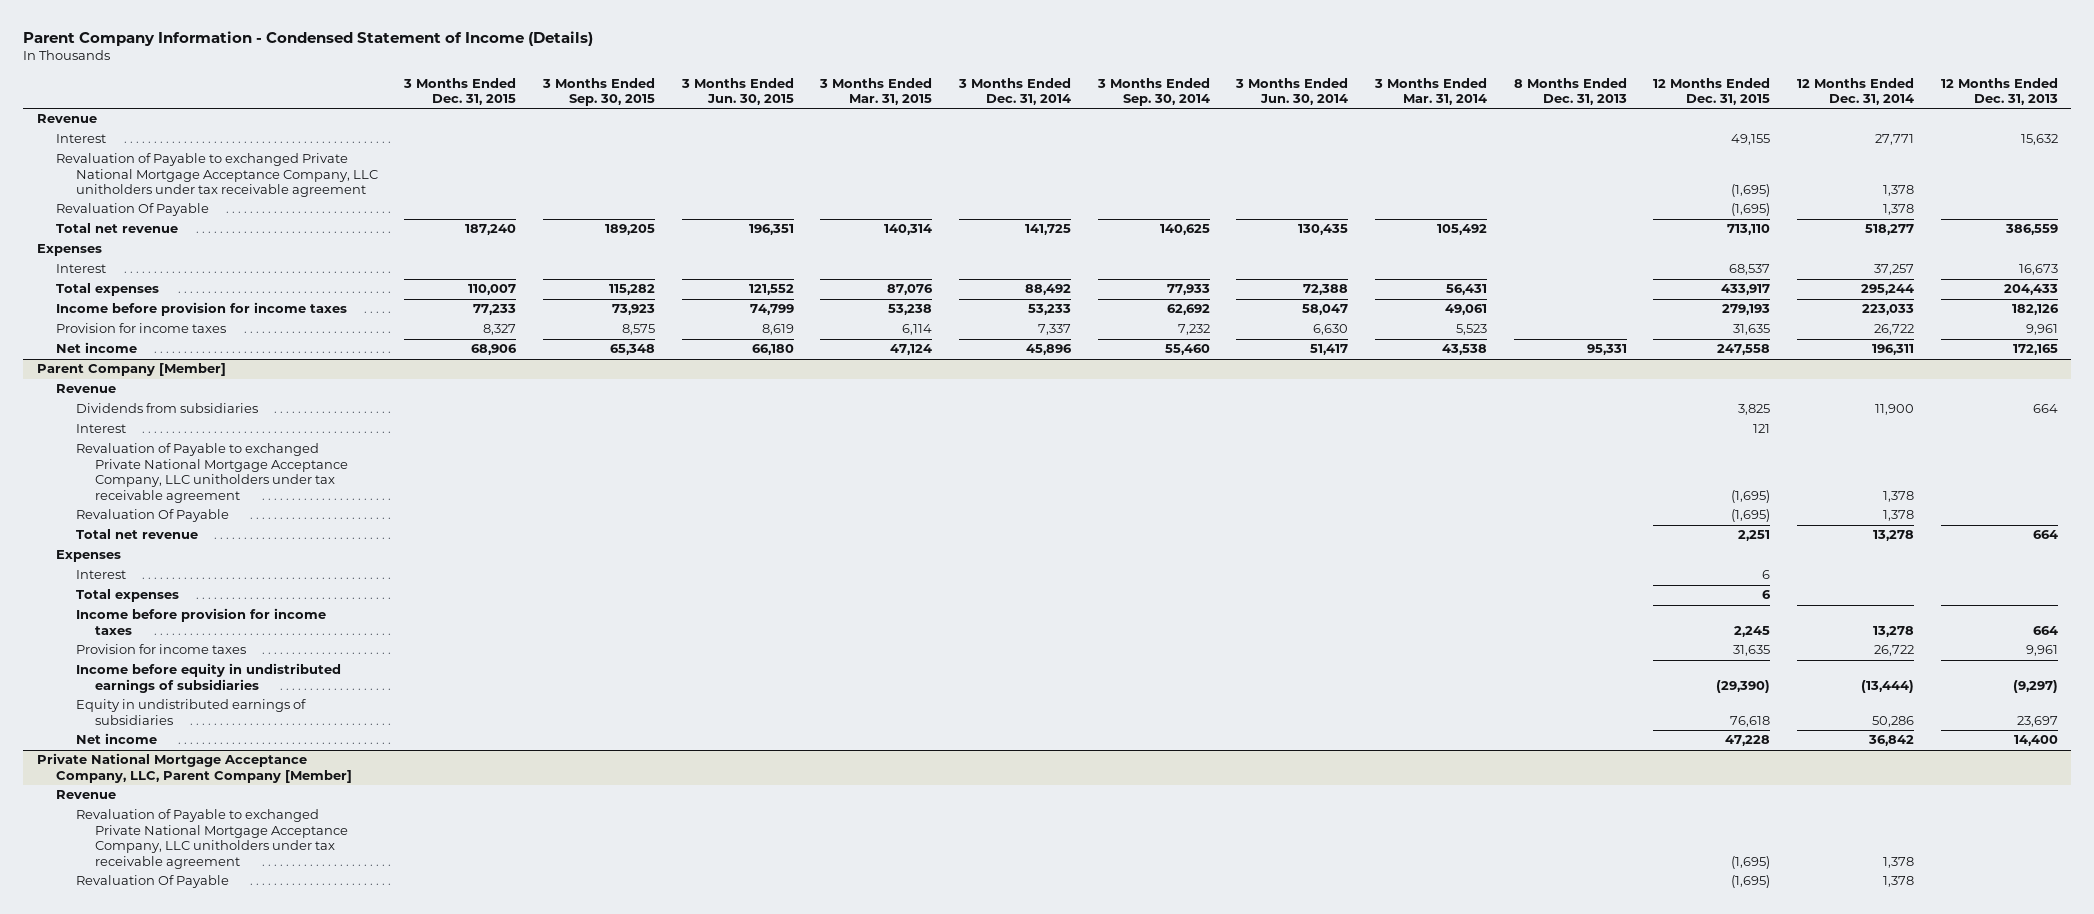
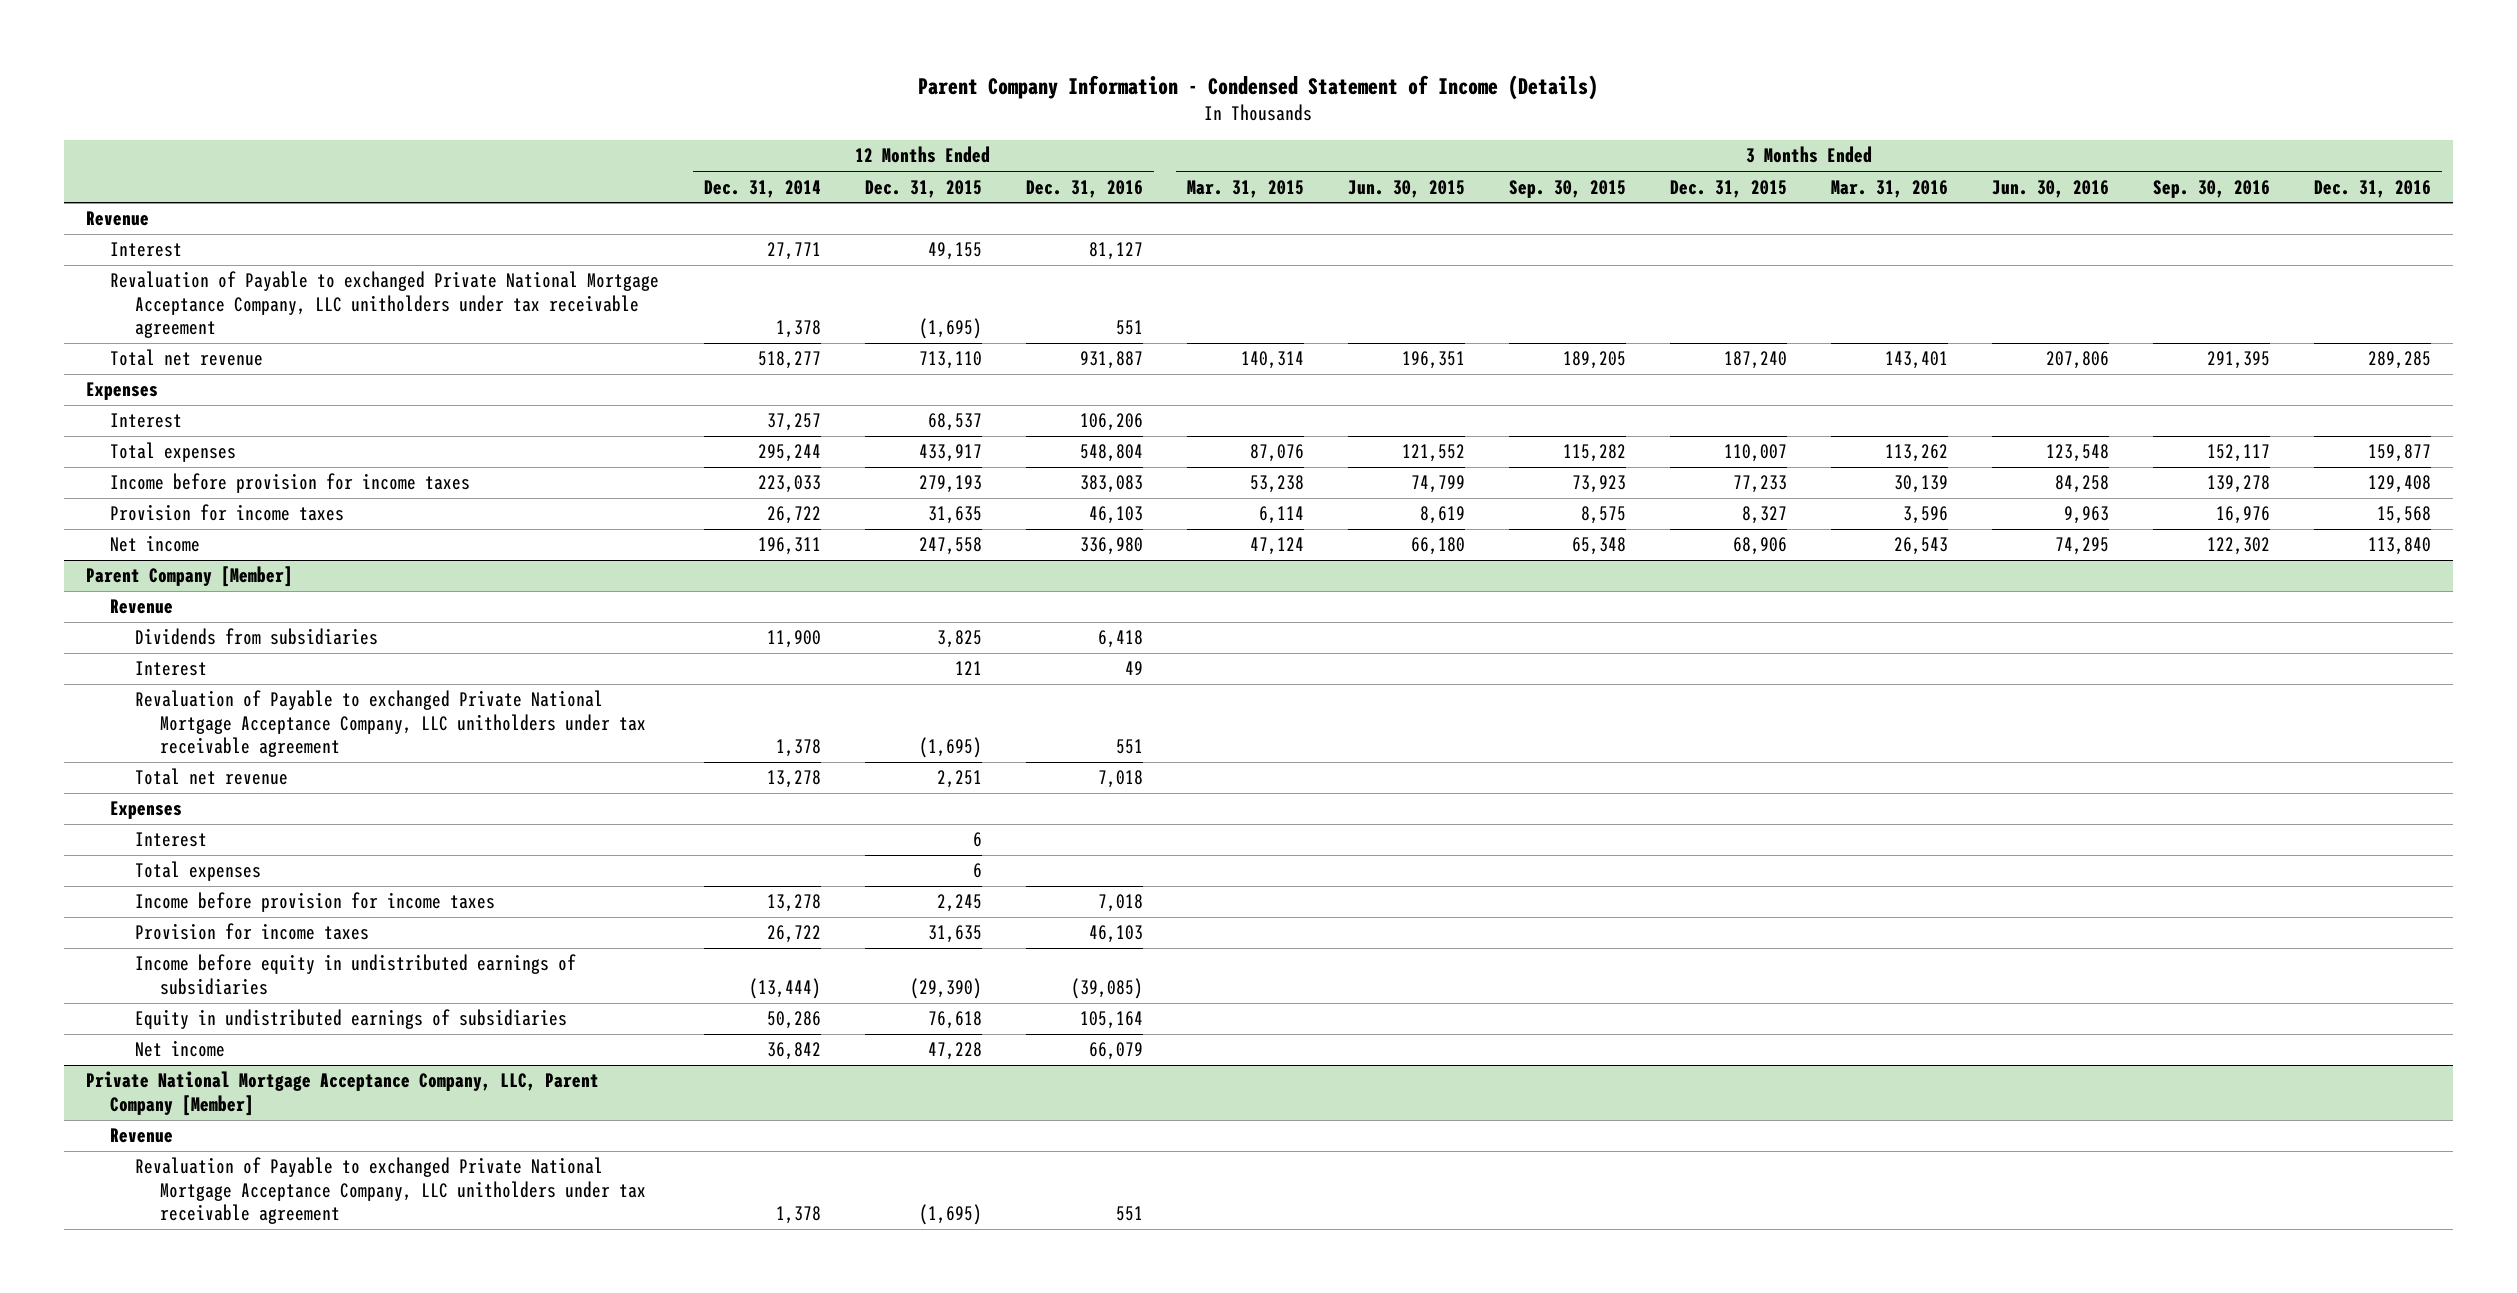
- | 3 Months Ended Dec. 31, 2015 | 3 Months Ended Sep. 30, 2015 | 3 Months Ended Jun. 30, 2015 | 3 Months Ended Mar. 31, 2015 | 3 Months Ended Dec. 31, 2014 | 3 Months Ended Sep. 30, 2014 | 3 Months Ended Jun. 30, 2014 | 3 Months Ended Mar. 31, 2014 | 8 Months Ended Dec. 31, 2013 | 12 Months Ended Dec. 31, 2015 | 12 Months Ended Dec. 31, 2014 | 12 Months Ended Dec. 31, 2013
+ | 12 Months Ended Dec. 31, 2014 | 12 Months Ended Dec. 31, 2015 | 12 Months Ended Dec. 31, 2016 | 3 Months Ended Mar. 31, 2015 | 3 Months Ended Jun. 30, 2015 | 3 Months Ended Sep. 30, 2015 | 3 Months Ended Dec. 31, 2015 | 3 Months Ended Mar. 31, 2016 | 3 Months Ended Jun. 30, 2016 | 3 Months Ended Sep. 30, 2016 | 3 Months Ended Dec. 31, 2016
- Revaluation Of Payable | | | | | | | | | | (1,695) | 1,378 |
@ Parent Company [Member]
- Revaluation Of Payable | | | | | | | | | | (1,695) | 1,378 |
@ Private National Mortgage Acceptance Company, LLC, Parent Company [Member]
- Revaluation Of Payable | | | | | | | | | | (1,695) | 1,378 |

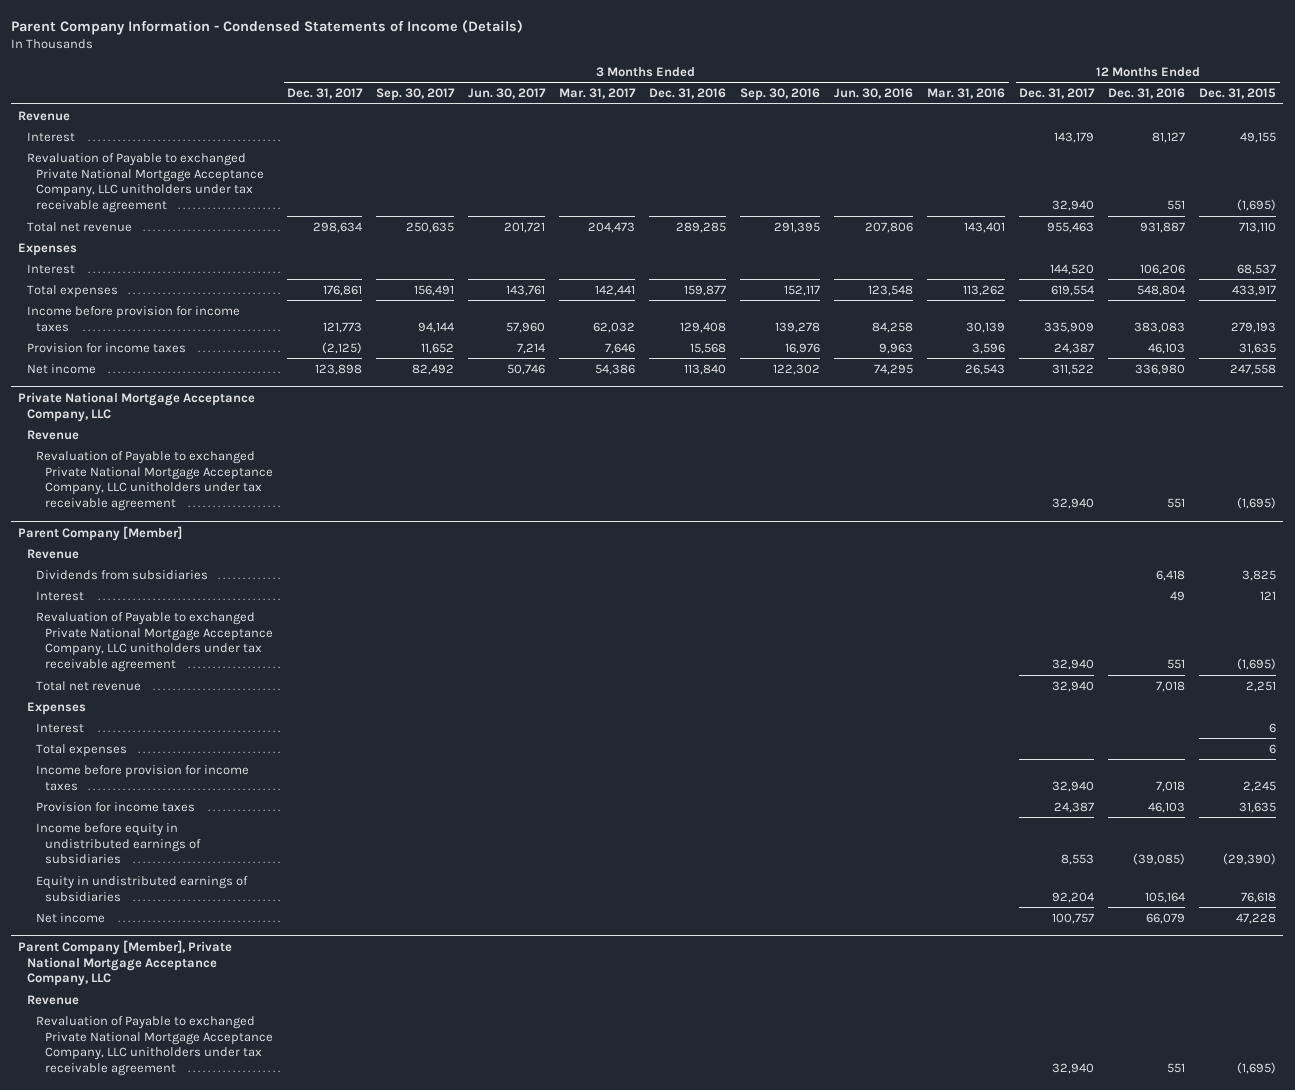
- Parent Company Information - Condensed Statement of Income (Details)
+ Parent Company Information - Condensed Statements of Income (Details)
- | 12 Months Ended Dec. 31, 2014 | 12 Months Ended Dec. 31, 2015 | 12 Months Ended Dec. 31, 2016 | 3 Months Ended Mar. 31, 2015 | 3 Months Ended Jun. 30, 2015 | 3 Months Ended Sep. 30, 2015 | 3 Months Ended Dec. 31, 2015 | 3 Months Ended Mar. 31, 2016 | 3 Months Ended Jun. 30, 2016 | 3 Months Ended Sep. 30, 2016 | 3 Months Ended Dec. 31, 2016
+ | 3 Months Ended Dec. 31, 2017 | 3 Months Ended Sep. 30, 2017 | 3 Months Ended Jun. 30, 2017 | 3 Months Ended Mar. 31, 2017 | 3 Months Ended Dec. 31, 2016 | 3 Months Ended Sep. 30, 2016 | 3 Months Ended Jun. 30, 2016 | 3 Months Ended Mar. 31, 2016 | 12 Months Ended Dec. 31, 2017 | 12 Months Ended Dec. 31, 2016 | 12 Months Ended Dec. 31, 2015
+ Private National Mortgage Acceptance Company, LLC
+ Revenue
+ Revaluation of Payable to exchanged Private National Mortgage Acceptance Company, LLC unitholders under tax receivable agreement | | | | | | | | | 32,940 | 551 | (1,695)
- Private National Mortgage Acceptance Company, LLC, Parent Company [Member]
+ Parent Company [Member], Private National Mortgage Acceptance Company, LLC

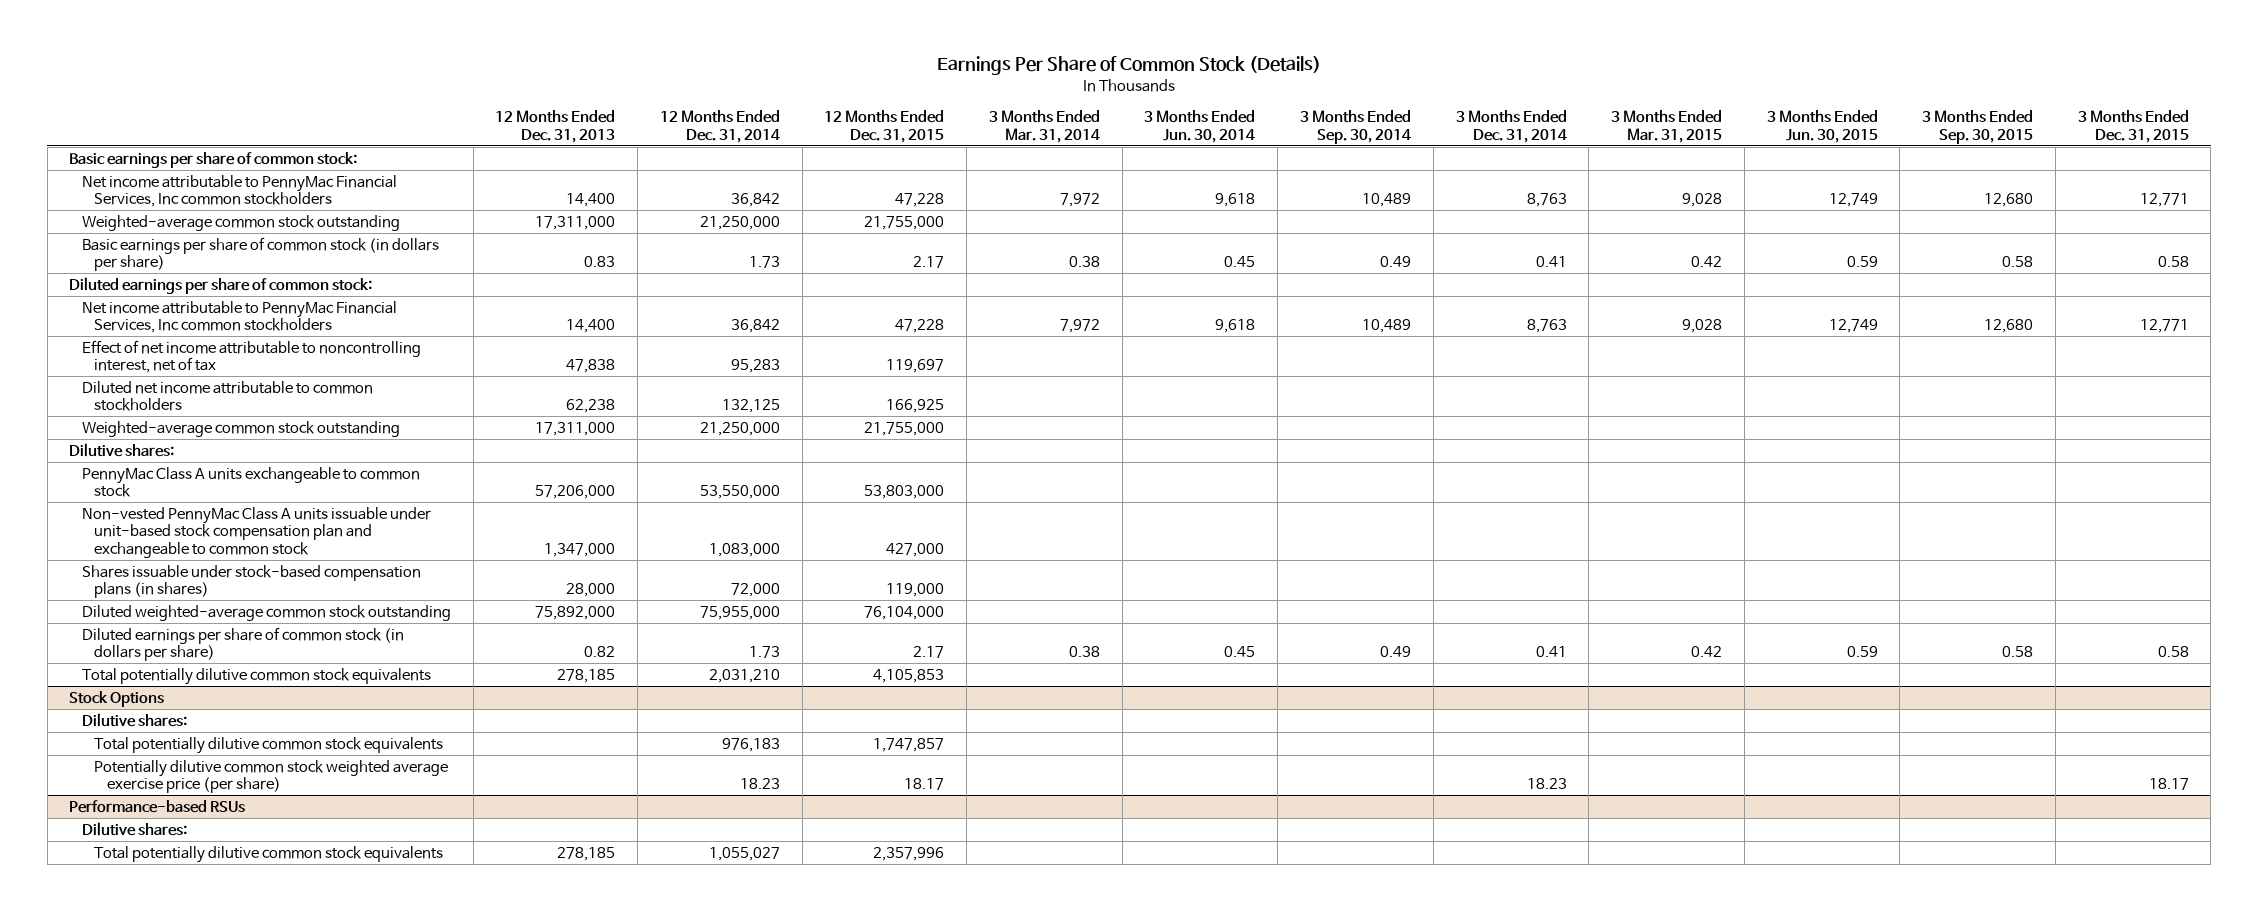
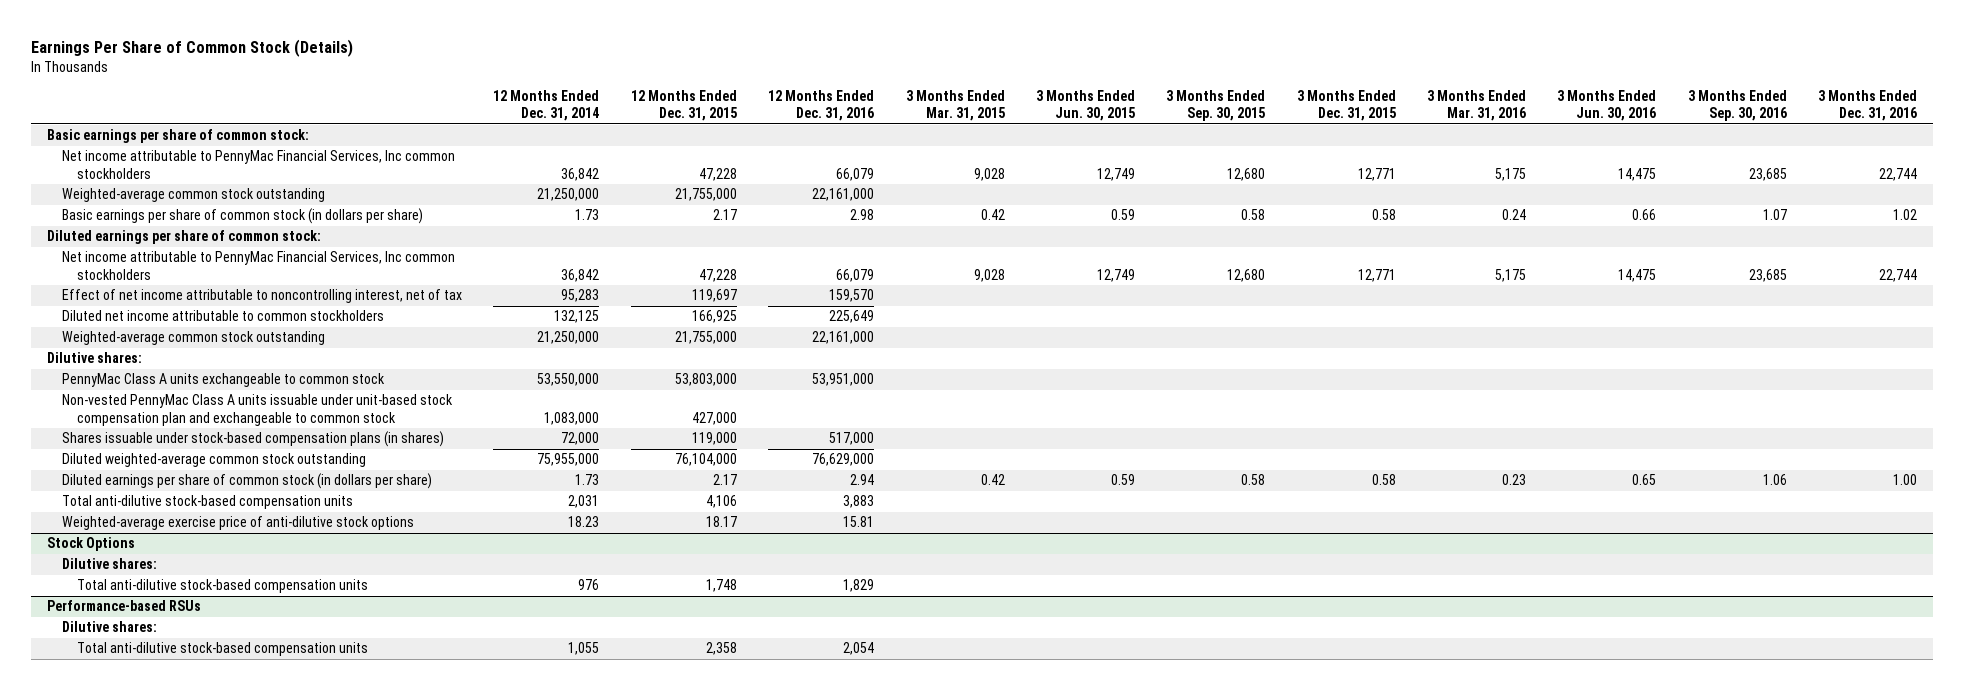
- | 12 Months Ended Dec. 31, 2013 | 12 Months Ended Dec. 31, 2014 | 12 Months Ended Dec. 31, 2015 | 3 Months Ended Mar. 31, 2014 | 3 Months Ended Jun. 30, 2014 | 3 Months Ended Sep. 30, 2014 | 3 Months Ended Dec. 31, 2014 | 3 Months Ended Mar. 31, 2015 | 3 Months Ended Jun. 30, 2015 | 3 Months Ended Sep. 30, 2015 | 3 Months Ended Dec. 31, 2015
+ | 12 Months Ended Dec. 31, 2014 | 12 Months Ended Dec. 31, 2015 | 12 Months Ended Dec. 31, 2016 | 3 Months Ended Mar. 31, 2015 | 3 Months Ended Jun. 30, 2015 | 3 Months Ended Sep. 30, 2015 | 3 Months Ended Dec. 31, 2015 | 3 Months Ended Mar. 31, 2016 | 3 Months Ended Jun. 30, 2016 | 3 Months Ended Sep. 30, 2016 | 3 Months Ended Dec. 31, 2016
- Total potentially dilutive common stock equivalents | 278,185 | 2,031,210 | 4,105,853 | | | | | | | |
+ Total anti-dilutive stock-based compensation units | 2,031 | 4,106 | 3,883 | | | | | | | |
+ Weighted-average exercise price of anti-dilutive stock options | 18.23 | 18.17 | 15.81 | | | | | | | |
@ Stock Options
- Total potentially dilutive common stock equivalents | | 976,183 | 1,747,857 | | | | | | | |
- Potentially dilutive common stock weighted average exercise price (per share) | | 18.23 | 18.17 | | | | 18.23 | | | | 18.17
+ Total anti-dilutive stock-based compensation units | 976 | 1,748 | 1,829 | | | | | | | |
@ Performance-based RSUs
- Total potentially dilutive common stock equivalents | 278,185 | 1,055,027 | 2,357,996 | | | | | | | |
+ Total anti-dilutive stock-based compensation units | 1,055 | 2,358 | 2,054 | | | | | | | |

